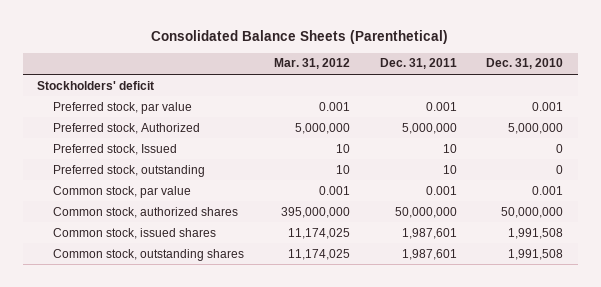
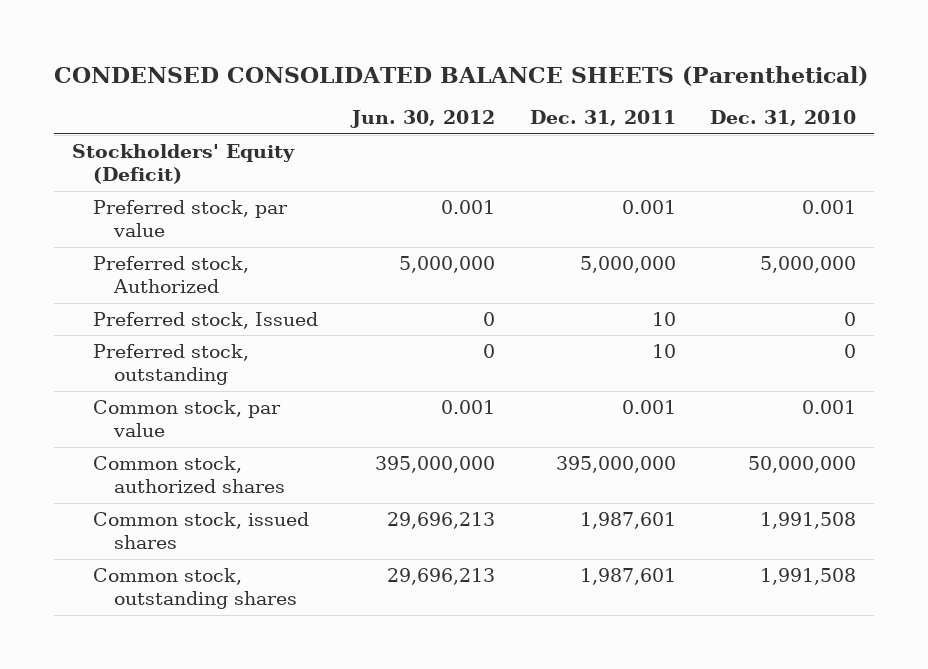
- Consolidated Balance Sheets (Parenthetical)
+ CONDENSED CONSOLIDATED BALANCE SHEETS (Parenthetical)
- | Mar. 31, 2012 | Dec. 31, 2011 | Dec. 31, 2010
+ | Jun. 30, 2012 | Dec. 31, 2011 | Dec. 31, 2010
- Stockholders' deficit
+ Stockholders' Equity (Deficit)
- Common stock, authorized shares | 395,000,000 | 50,000,000 | 50,000,000
+ Common stock, authorized shares | 395,000,000 | 395,000,000 | 50,000,000

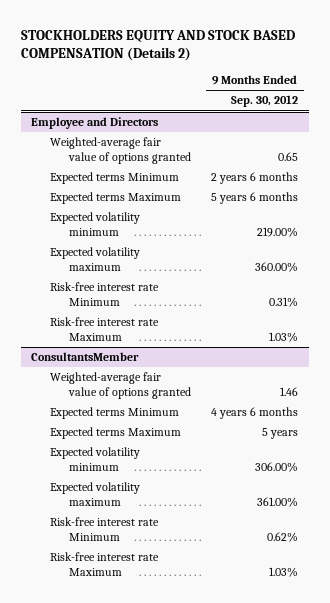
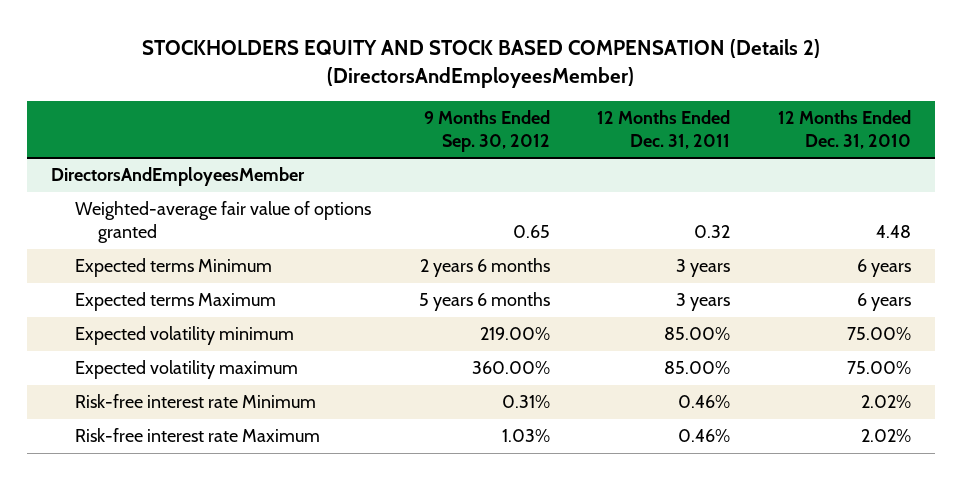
- STOCKHOLDERS EQUITY AND STOCK BASED COMPENSATION (Details 2)
+ STOCKHOLDERS EQUITY AND STOCK BASED COMPENSATION (Details 2) (DirectorsAndEmployeesMember)
- | 9 Months Ended Sep. 30, 2012
+ | 9 Months Ended Sep. 30, 2012 | 12 Months Ended Dec. 31, 2011 | 12 Months Ended Dec. 31, 2010
- Employee and Directors
+ DirectorsAndEmployeesMember
- ConsultantsMember
- Weighted-average fair value of options granted | 1.46
- Expected terms Minimum | 4 years 6 months
- Expected terms Maximum | 5 years
- Expected volatility minimum | 306.00%
- Expected volatility maximum | 361.00%
- Risk-free interest rate Minimum | 0.62%
- Risk-free interest rate Maximum | 1.03%

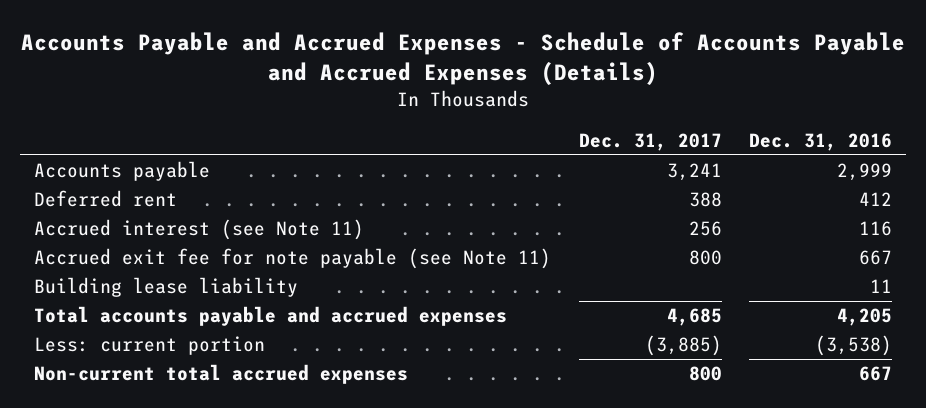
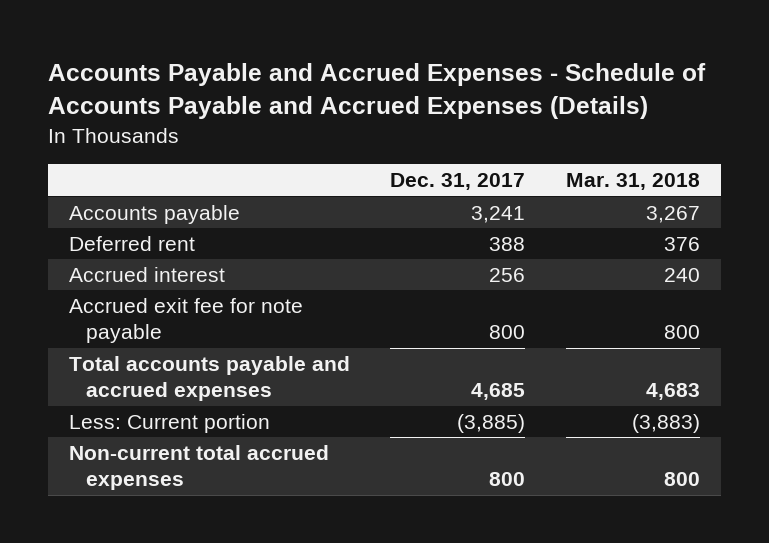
- | Dec. 31, 2017 | Dec. 31, 2016
+ | Dec. 31, 2017 | Mar. 31, 2018
- Accrued interest (see Note 11) | 256 | 116
- Accrued exit fee for note payable (see Note 11) | 800 | 667
- Building lease liability | | 11
+ Accrued interest | 256 | 240
+ Accrued exit fee for note payable | 800 | 800
- Less: current portion | (3,885) | (3,538)
+ Less: Current portion | (3,885) | (3,883)

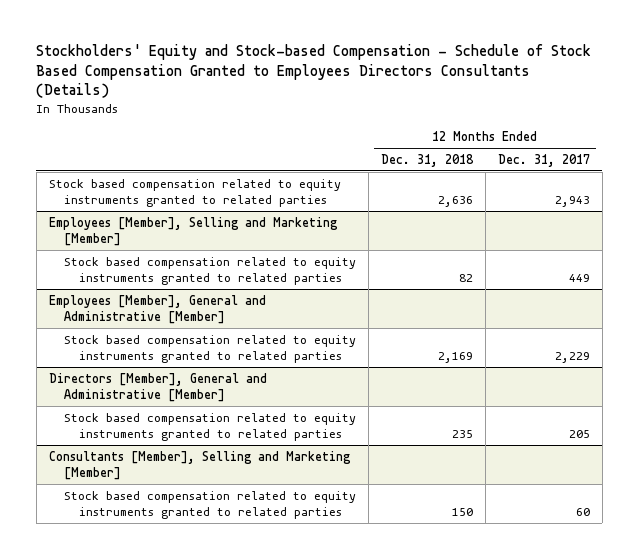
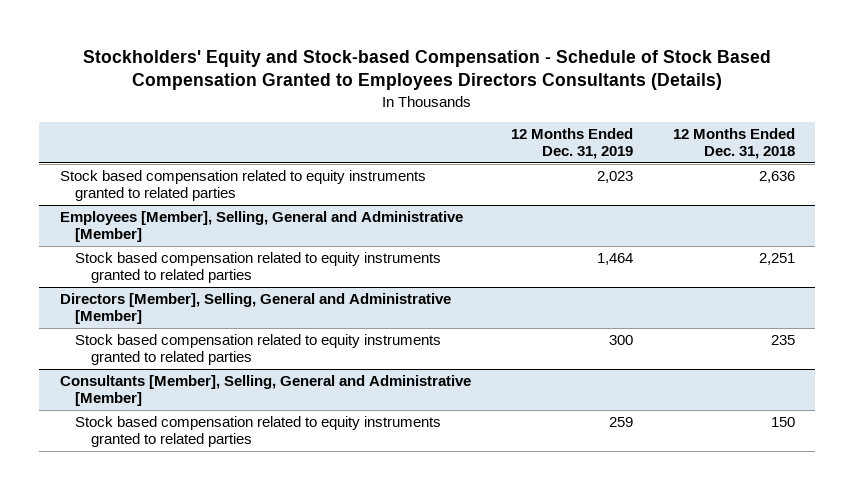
- | 12 Months Ended Dec. 31, 2018 | 12 Months Ended Dec. 31, 2017
+ | 12 Months Ended Dec. 31, 2019 | 12 Months Ended Dec. 31, 2018
- Employees [Member], Selling and Marketing [Member]
- Stock based compensation related to equity instruments granted to related parties | 82 | 449
- Employees [Member], General and Administrative [Member]
- Stock based compensation related to equity instruments granted to related parties | 2,169 | 2,229
- Directors [Member], General and Administrative [Member]
+ Employees [Member], Selling, General and Administrative [Member]
+ Stock based compensation related to equity instruments granted to related parties | 1,464 | 2,251
+ Directors [Member], Selling, General and Administrative [Member]
- Consultants [Member], Selling and Marketing [Member]
+ Consultants [Member], Selling, General and Administrative [Member]

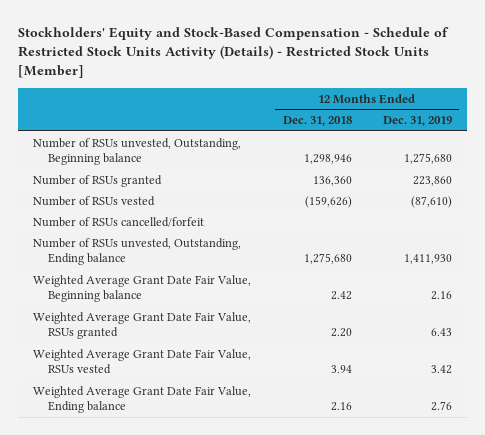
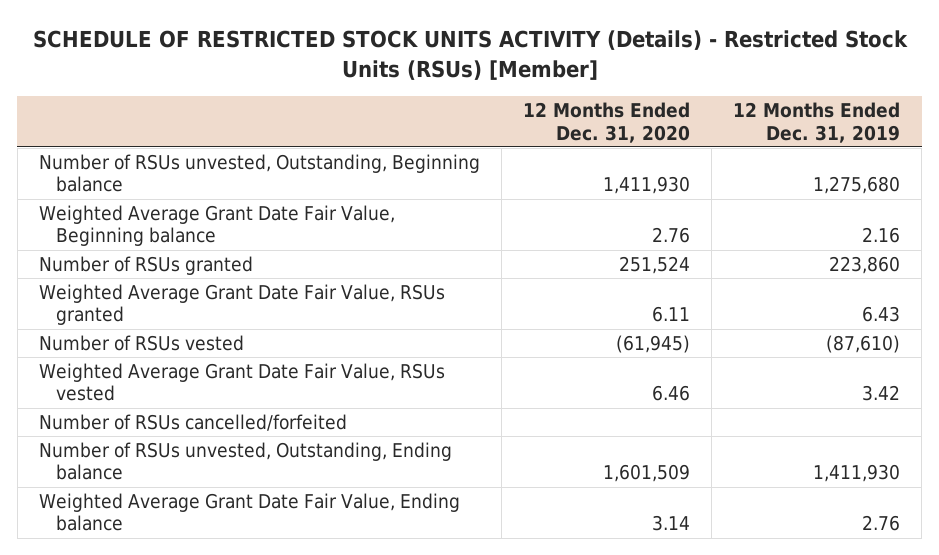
- Stockholders' Equity and Stock-Based Compensation - Schedule of Restricted Stock Units Activity (Details) - Restricted Stock Units [Member]
+ SCHEDULE OF RESTRICTED STOCK UNITS ACTIVITY (Details) - Restricted Stock Units (RSUs) [Member]
- | 12 Months Ended Dec. 31, 2018 | 12 Months Ended Dec. 31, 2019
+ | 12 Months Ended Dec. 31, 2020 | 12 Months Ended Dec. 31, 2019
- Number of RSUs cancelled/forfeit
moved down: Number of RSUs granted | 251,524 | 223,860
moved down: Number of RSUs vested | (61,945) | (87,610)
+ Number of RSUs cancelled/forfeited
moved down: Number of RSUs unvested, Outstanding, Ending balance | 1,601,509 | 1,411,930

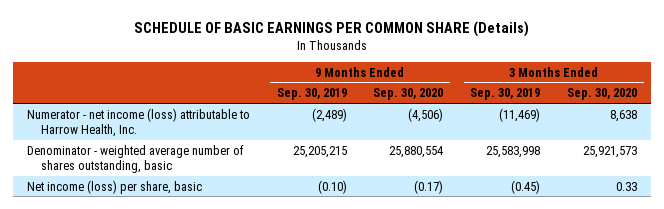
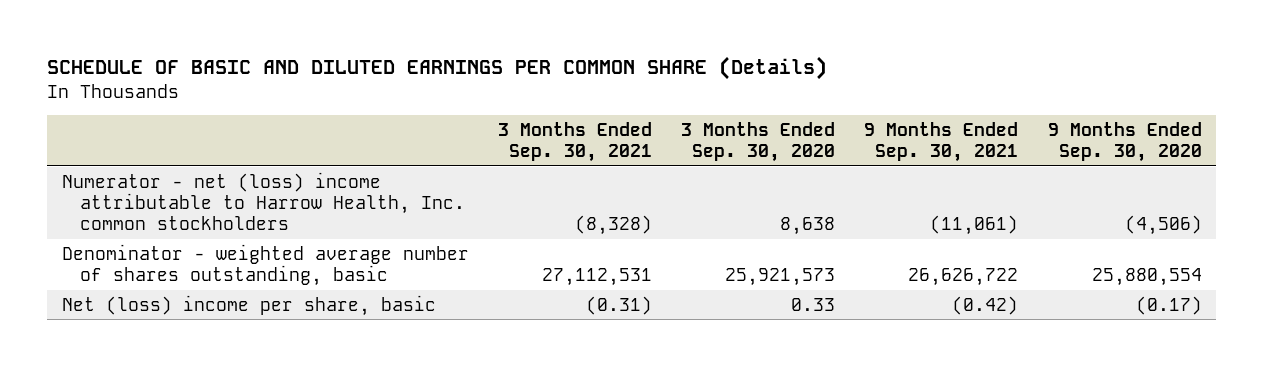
- SCHEDULE OF BASIC EARNINGS PER COMMON SHARE (Details)
+ SCHEDULE OF BASIC AND DILUTED EARNINGS PER COMMON SHARE (Details)
- | 9 Months Ended Sep. 30, 2019 | 9 Months Ended Sep. 30, 2020 | 3 Months Ended Sep. 30, 2019 | 3 Months Ended Sep. 30, 2020
+ | 3 Months Ended Sep. 30, 2021 | 3 Months Ended Sep. 30, 2020 | 9 Months Ended Sep. 30, 2021 | 9 Months Ended Sep. 30, 2020
- Numerator - net income (loss) attributable to Harrow Health, Inc. | (2,489) | (4,506) | (11,469) | 8,638
+ Numerator - net (loss) income attributable to Harrow Health, Inc. common stockholders | (8,328) | 8,638 | (11,061) | (4,506)
- Net income (loss) per share, basic | (0.10) | (0.17) | (0.45) | 0.33
+ Net (loss) income per share, basic | (0.31) | 0.33 | (0.42) | (0.17)

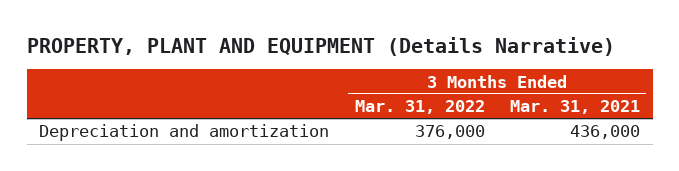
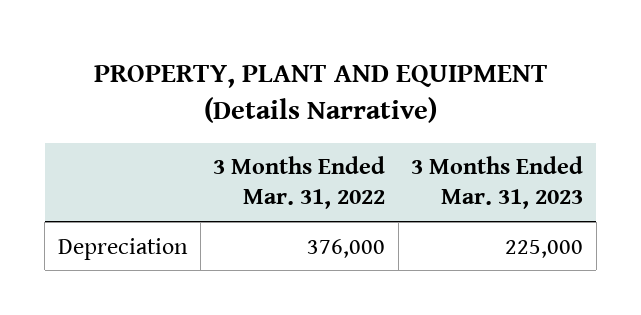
- | 3 Months Ended Mar. 31, 2022 | 3 Months Ended Mar. 31, 2021
+ | 3 Months Ended Mar. 31, 2022 | 3 Months Ended Mar. 31, 2023
- Depreciation and amortization | 376,000 | 436,000
+ Depreciation | 376,000 | 225,000

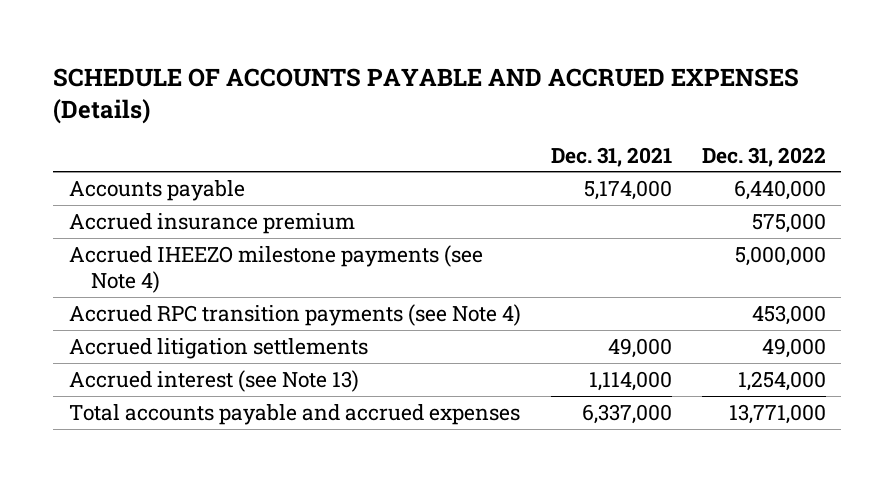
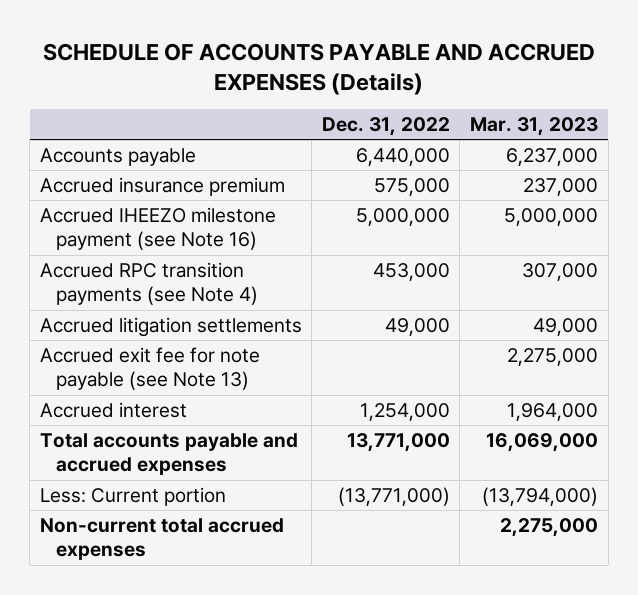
- | Dec. 31, 2021 | Dec. 31, 2022
+ | Dec. 31, 2022 | Mar. 31, 2023
- Accrued IHEEZO milestone payments (see Note 4) | | 5,000,000
+ Accrued IHEEZO milestone payment (see Note 16) | 5,000,000 | 5,000,000
- Accrued interest (see Note 13) | 1,114,000 | 1,254,000
+ Accrued exit fee for note payable (see Note 13) | | 2,275,000
+ Accrued interest | 1,254,000 | 1,964,000
+ Less: Current portion | (13,771,000) | (13,794,000)
+ Non-current total accrued expenses | | 2,275,000

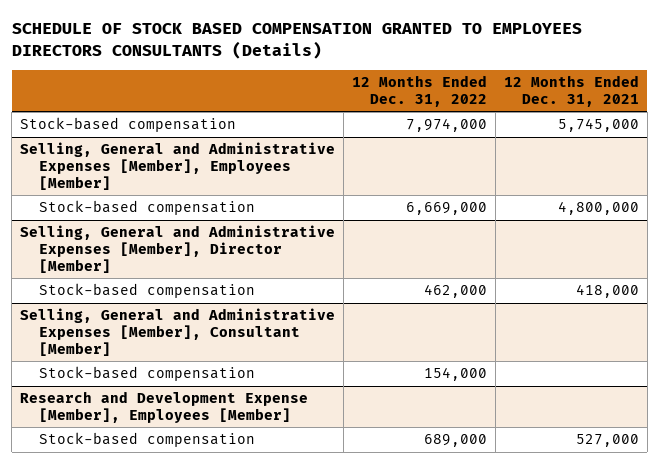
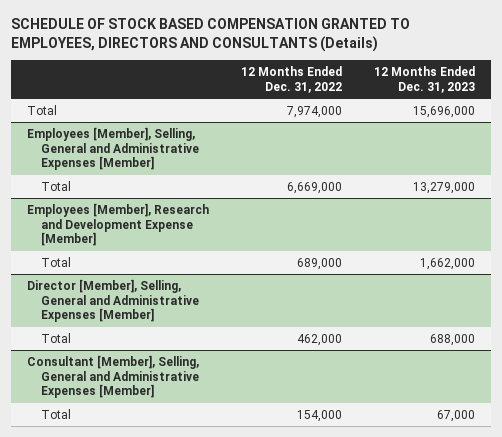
- SCHEDULE OF STOCK BASED COMPENSATION GRANTED TO EMPLOYEES DIRECTORS CONSULTANTS (Details)
+ SCHEDULE OF STOCK BASED COMPENSATION GRANTED TO EMPLOYEES, DIRECTORS AND CONSULTANTS (Details)
- | 12 Months Ended Dec. 31, 2022 | 12 Months Ended Dec. 31, 2021
+ | 12 Months Ended Dec. 31, 2022 | 12 Months Ended Dec. 31, 2023
- Stock-based compensation | 7,974,000 | 5,745,000
- Selling, General and Administrative Expenses [Member], Employees [Member]
- Stock-based compensation | 6,669,000 | 4,800,000
- Selling, General and Administrative Expenses [Member], Director [Member]
- Stock-based compensation | 462,000 | 418,000
- Selling, General and Administrative Expenses [Member], Consultant [Member]
- Stock-based compensation | 154,000 |
- Research and Development Expense [Member], Employees [Member]
- Stock-based compensation | 689,000 | 527,000
+ Total | 7,974,000 | 15,696,000
+ Employees [Member], Selling, General and Administrative Expenses [Member]
+ Total | 6,669,000 | 13,279,000
+ Employees [Member], Research and Development Expense [Member]
+ Total | 689,000 | 1,662,000
+ Director [Member], Selling, General and Administrative Expenses [Member]
+ Total | 462,000 | 688,000
+ Consultant [Member], Selling, General and Administrative Expenses [Member]
+ Total | 154,000 | 67,000

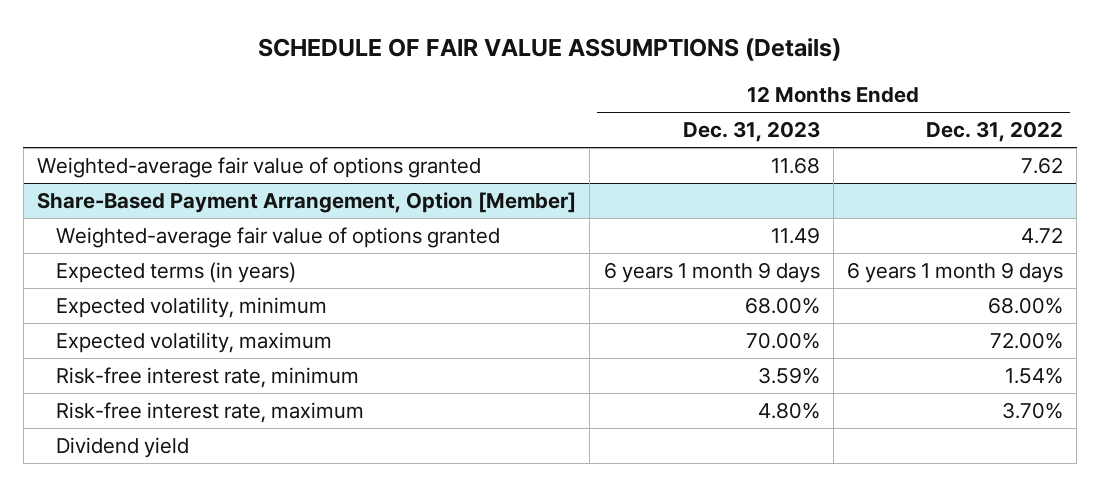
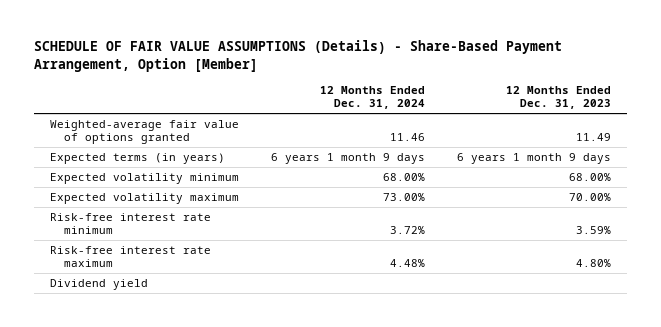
- SCHEDULE OF FAIR VALUE ASSUMPTIONS (Details)
+ SCHEDULE OF FAIR VALUE ASSUMPTIONS (Details) - Share-Based Payment Arrangement, Option [Member]
- | 12 Months Ended Dec. 31, 2023 | 12 Months Ended Dec. 31, 2022
+ | 12 Months Ended Dec. 31, 2024 | 12 Months Ended Dec. 31, 2023
- Weighted-average fair value of options granted | 11.68 | 7.62
- Share-Based Payment Arrangement, Option [Member]
- Expected volatility, minimum | 68.00% | 68.00%
- Expected volatility, maximum | 70.00% | 72.00%
- Risk-free interest rate, minimum | 3.59% | 1.54%
- Risk-free interest rate, maximum | 4.80% | 3.70%
+ Expected volatility minimum | 68.00% | 68.00%
+ Expected volatility maximum | 73.00% | 70.00%
+ Risk-free interest rate minimum | 3.72% | 3.59%
+ Risk-free interest rate maximum | 4.48% | 4.80%

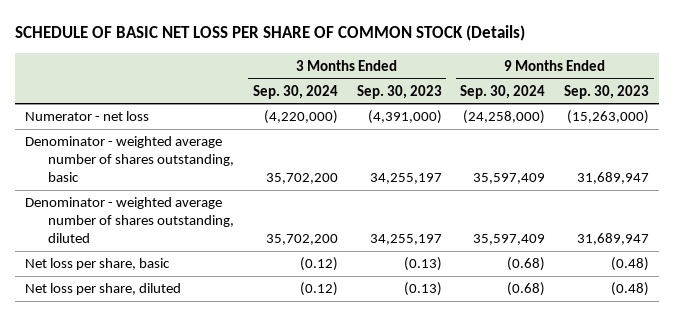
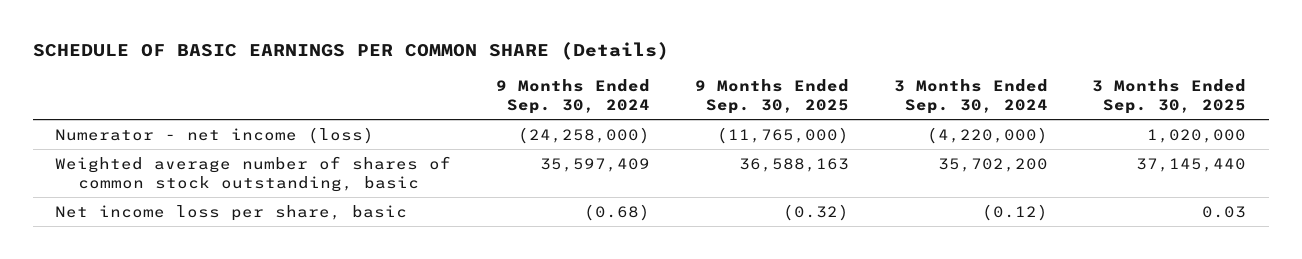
- SCHEDULE OF BASIC NET LOSS PER SHARE OF COMMON STOCK (Details)
+ SCHEDULE OF BASIC EARNINGS PER COMMON SHARE (Details)
- | 3 Months Ended Sep. 30, 2024 | 3 Months Ended Sep. 30, 2023 | 9 Months Ended Sep. 30, 2024 | 9 Months Ended Sep. 30, 2023
+ | 9 Months Ended Sep. 30, 2024 | 9 Months Ended Sep. 30, 2025 | 3 Months Ended Sep. 30, 2024 | 3 Months Ended Sep. 30, 2025
- Numerator - net loss | (4,220,000) | (4,391,000) | (24,258,000) | (15,263,000)
- Denominator - weighted average number of shares outstanding, basic | 35,702,200 | 34,255,197 | 35,597,409 | 31,689,947
- Denominator - weighted average number of shares outstanding, diluted | 35,702,200 | 34,255,197 | 35,597,409 | 31,689,947
- Net loss per share, basic | (0.12) | (0.13) | (0.68) | (0.48)
- Net loss per share, diluted | (0.12) | (0.13) | (0.68) | (0.48)
+ Numerator - net income (loss) | (24,258,000) | (11,765,000) | (4,220,000) | 1,020,000
+ Weighted average number of shares of common stock outstanding, basic | 35,597,409 | 36,588,163 | 35,702,200 | 37,145,440
+ Net income loss per share, basic | (0.68) | (0.32) | (0.12) | 0.03

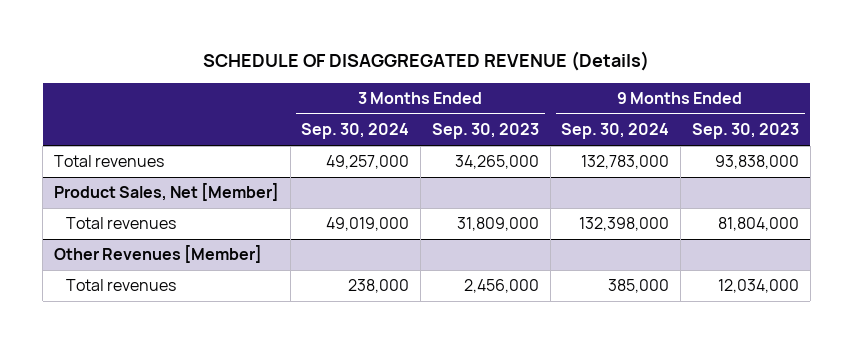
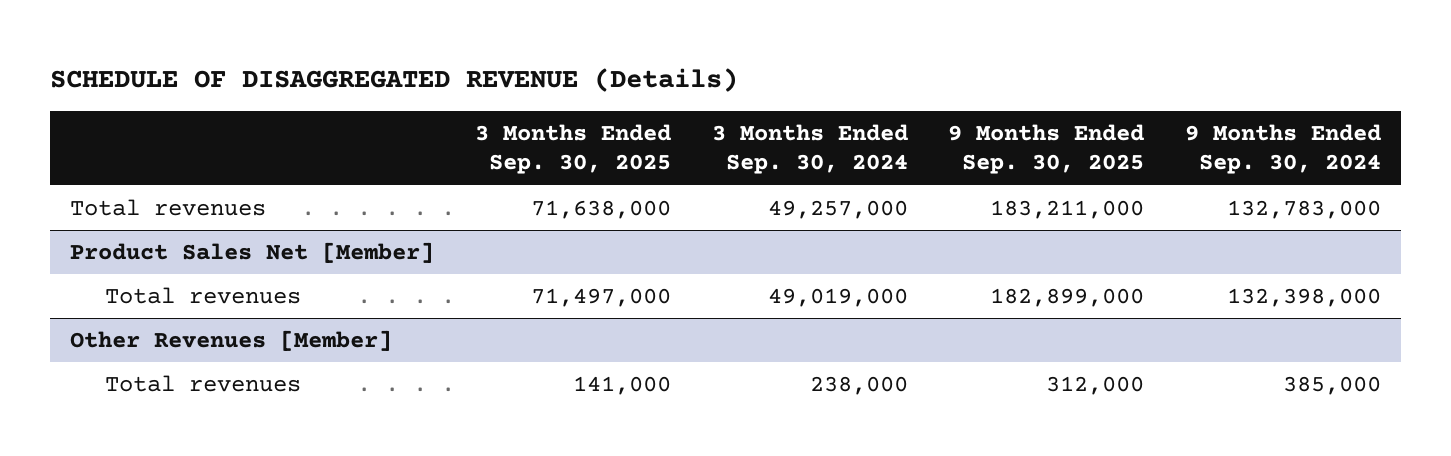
- | 3 Months Ended Sep. 30, 2024 | 3 Months Ended Sep. 30, 2023 | 9 Months Ended Sep. 30, 2024 | 9 Months Ended Sep. 30, 2023
+ | 3 Months Ended Sep. 30, 2025 | 3 Months Ended Sep. 30, 2024 | 9 Months Ended Sep. 30, 2025 | 9 Months Ended Sep. 30, 2024
- Product Sales, Net [Member]
+ Product Sales Net [Member]

